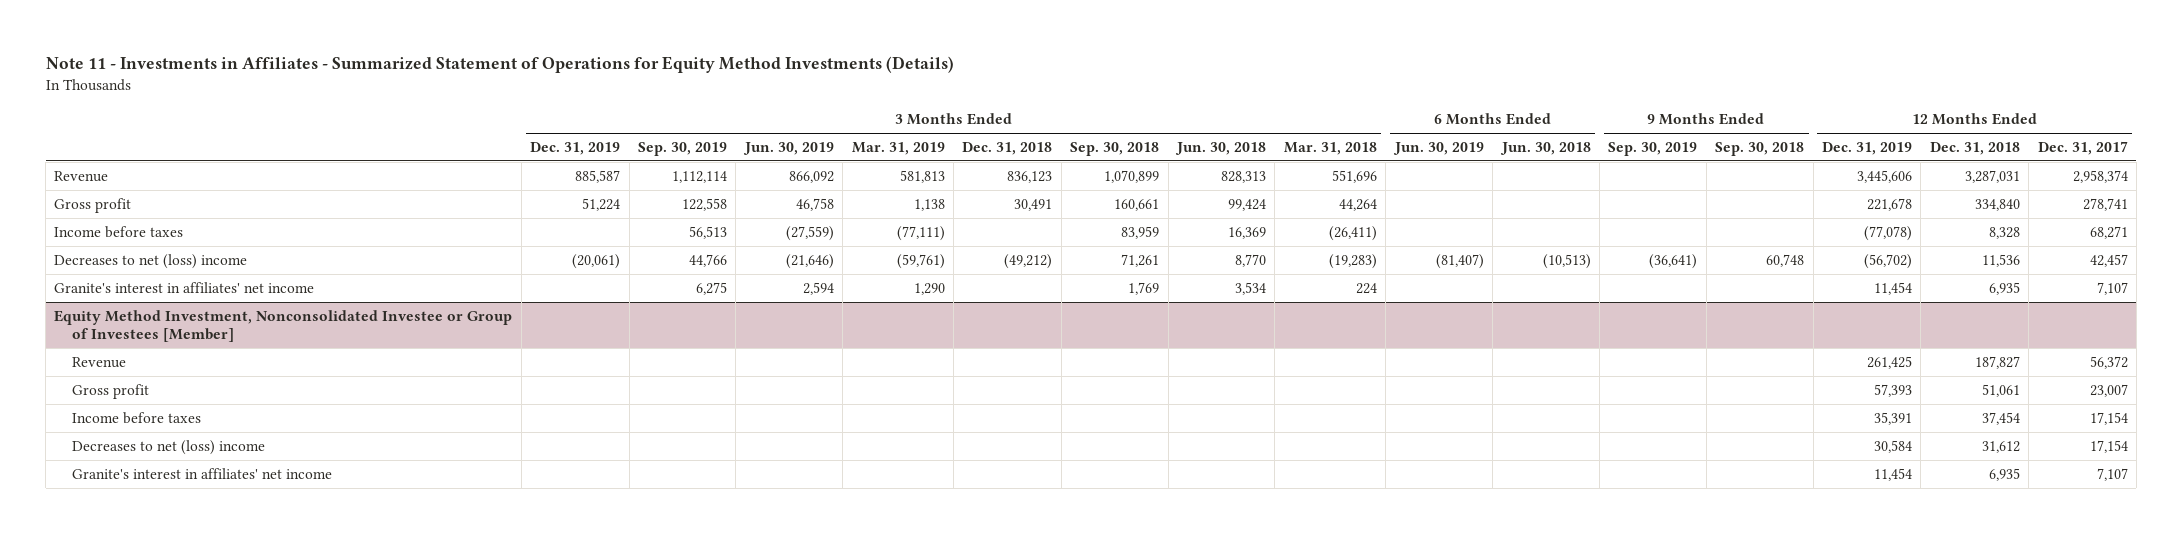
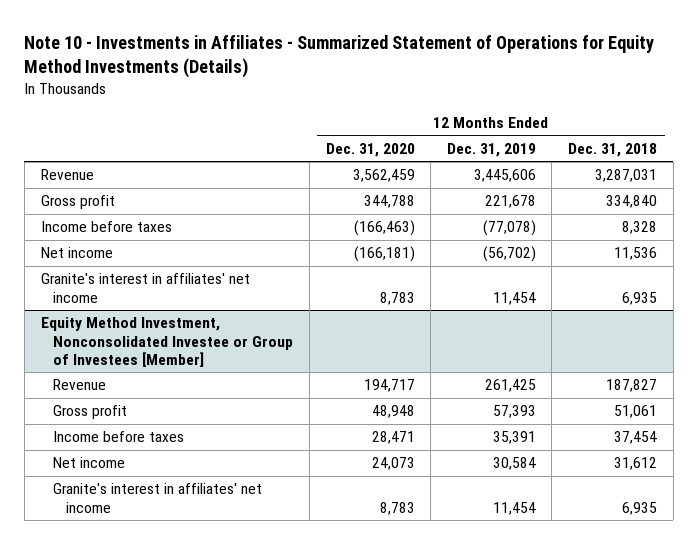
- Note 11 - Investments in Affiliates - Summarized Statement of Operations for Equity Method Investments (Details)
+ Note 10 - Investments in Affiliates - Summarized Statement of Operations for Equity Method Investments (Details)
- | 3 Months Ended Dec. 31, 2019 | 3 Months Ended Sep. 30, 2019 | 3 Months Ended Jun. 30, 2019 | 3 Months Ended Mar. 31, 2019 | 3 Months Ended Dec. 31, 2018 | 3 Months Ended Sep. 30, 2018 | 3 Months Ended Jun. 30, 2018 | 3 Months Ended Mar. 31, 2018 | 6 Months Ended Jun. 30, 2019 | 6 Months Ended Jun. 30, 2018 | 9 Months Ended Sep. 30, 2019 | 9 Months Ended Sep. 30, 2018 | 12 Months Ended Dec. 31, 2019 | 12 Months Ended Dec. 31, 2018 | 12 Months Ended Dec. 31, 2017
+ | 12 Months Ended Dec. 31, 2020 | 12 Months Ended Dec. 31, 2019 | 12 Months Ended Dec. 31, 2018
- Decreases to net (loss) income | (20,061) | 44,766 | (21,646) | (59,761) | (49,212) | 71,261 | 8,770 | (19,283) | (81,407) | (10,513) | (36,641) | 60,748 | (56,702) | 11,536 | 42,457
+ Net income | (166,181) | (56,702) | 11,536
@ Equity Method Investment, Nonconsolidated Investee or Group of Investees [Member]
- Decreases to net (loss) income | | | | | | | | | | | | | 30,584 | 31,612 | 17,154
+ Net income | 24,073 | 30,584 | 31,612

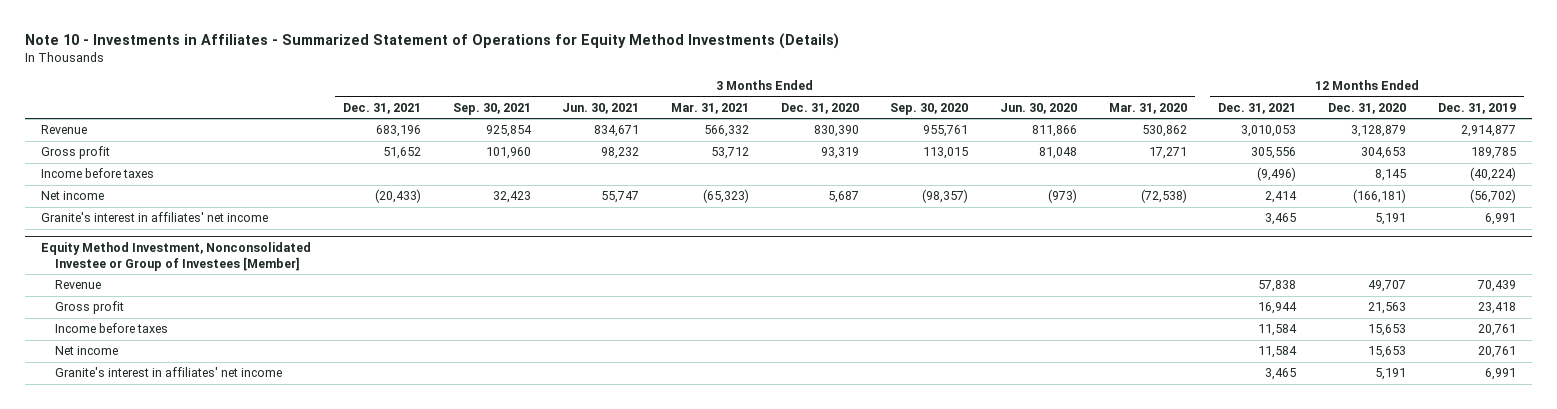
- | 12 Months Ended Dec. 31, 2020 | 12 Months Ended Dec. 31, 2019 | 12 Months Ended Dec. 31, 2018
+ | 3 Months Ended Dec. 31, 2021 | 3 Months Ended Sep. 30, 2021 | 3 Months Ended Jun. 30, 2021 | 3 Months Ended Mar. 31, 2021 | 3 Months Ended Dec. 31, 2020 | 3 Months Ended Sep. 30, 2020 | 3 Months Ended Jun. 30, 2020 | 3 Months Ended Mar. 31, 2020 | 12 Months Ended Dec. 31, 2021 | 12 Months Ended Dec. 31, 2020 | 12 Months Ended Dec. 31, 2019
- Revenue | 3,562,459 | 3,445,606 | 3,287,031
- Gross profit | 344,788 | 221,678 | 334,840
- Income before taxes | (166,463) | (77,078) | 8,328
+ Revenue | 683,196 | 925,854 | 834,671 | 566,332 | 830,390 | 955,761 | 811,866 | 530,862 | 3,010,053 | 3,128,879 | 2,914,877
+ Gross profit | 51,652 | 101,960 | 98,232 | 53,712 | 93,319 | 113,015 | 81,048 | 17,271 | 305,556 | 304,653 | 189,785
+ Income before taxes | | | | | | | | | (9,496) | 8,145 | (40,224)
- Granite's interest in affiliates' net income | 8,783 | 11,454 | 6,935
+ Granite's interest in affiliates' net income | | | | | | | | | 3,465 | 5,191 | 6,991
@ Equity Method Investment, Nonconsolidated Investee or Group of Investees [Member]
- Revenue | 194,717 | 261,425 | 187,827
- Gross profit | 48,948 | 57,393 | 51,061
- Income before taxes | 28,471 | 35,391 | 37,454
- Net income | 24,073 | 30,584 | 31,612
- Granite's interest in affiliates' net income | 8,783 | 11,454 | 6,935
+ Revenue | | | | | | | | | 57,838 | 49,707 | 70,439
+ Gross profit | | | | | | | | | 16,944 | 21,563 | 23,418
+ Income before taxes | | | | | | | | | 11,584 | 15,653 | 20,761
+ Net income | | | | | | | | | 11,584 | 15,653 | 20,761
+ Granite's interest in affiliates' net income | | | | | | | | | 3,465 | 5,191 | 6,991

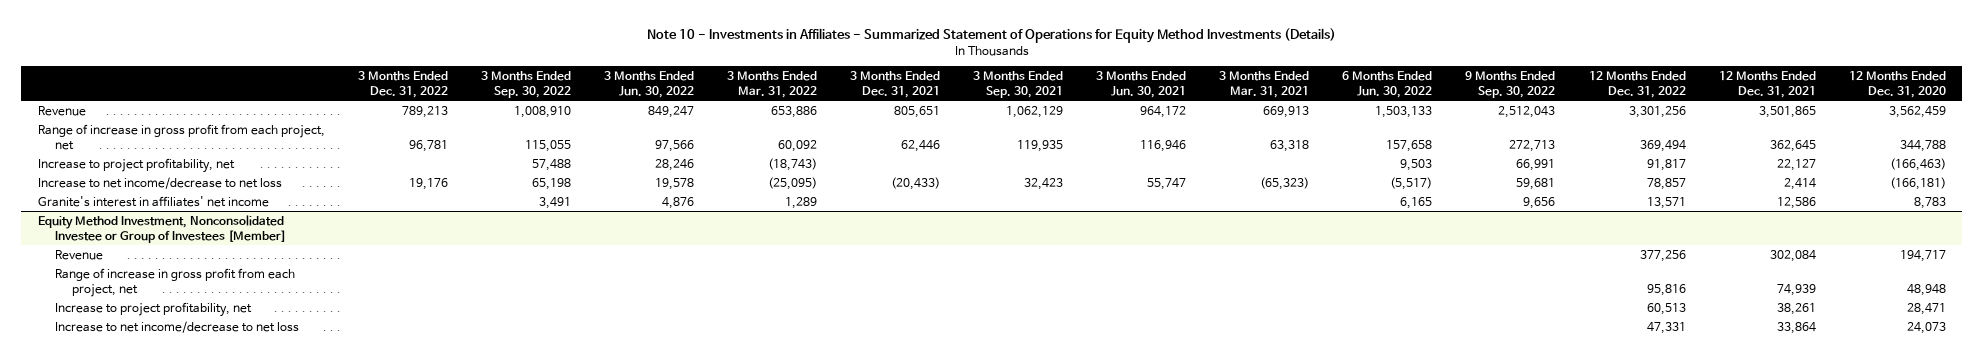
- | 3 Months Ended Dec. 31, 2021 | 3 Months Ended Sep. 30, 2021 | 3 Months Ended Jun. 30, 2021 | 3 Months Ended Mar. 31, 2021 | 3 Months Ended Dec. 31, 2020 | 3 Months Ended Sep. 30, 2020 | 3 Months Ended Jun. 30, 2020 | 3 Months Ended Mar. 31, 2020 | 12 Months Ended Dec. 31, 2021 | 12 Months Ended Dec. 31, 2020 | 12 Months Ended Dec. 31, 2019
+ | 3 Months Ended Dec. 31, 2022 | 3 Months Ended Sep. 30, 2022 | 3 Months Ended Jun. 30, 2022 | 3 Months Ended Mar. 31, 2022 | 3 Months Ended Dec. 31, 2021 | 3 Months Ended Sep. 30, 2021 | 3 Months Ended Jun. 30, 2021 | 3 Months Ended Mar. 31, 2021 | 6 Months Ended Jun. 30, 2022 | 9 Months Ended Sep. 30, 2022 | 12 Months Ended Dec. 31, 2022 | 12 Months Ended Dec. 31, 2021 | 12 Months Ended Dec. 31, 2020
- Revenue | 683,196 | 925,854 | 834,671 | 566,332 | 830,390 | 955,761 | 811,866 | 530,862 | 3,010,053 | 3,128,879 | 2,914,877
- Gross profit | 51,652 | 101,960 | 98,232 | 53,712 | 93,319 | 113,015 | 81,048 | 17,271 | 305,556 | 304,653 | 189,785
- Income before taxes | | | | | | | | | (9,496) | 8,145 | (40,224)
- Net income | (20,433) | 32,423 | 55,747 | (65,323) | 5,687 | (98,357) | (973) | (72,538) | 2,414 | (166,181) | (56,702)
- Granite's interest in affiliates' net income | | | | | | | | | 3,465 | 5,191 | 6,991
+ Revenue | 789,213 | 1,008,910 | 849,247 | 653,886 | 805,651 | 1,062,129 | 964,172 | 669,913 | 1,503,133 | 2,512,043 | 3,301,256 | 3,501,865 | 3,562,459
+ Range of increase in gross profit from each project, net | 96,781 | 115,055 | 97,566 | 60,092 | 62,446 | 119,935 | 116,946 | 63,318 | 157,658 | 272,713 | 369,494 | 362,645 | 344,788
+ Increase to project profitability, net | | 57,488 | 28,246 | (18,743) | | | | | 9,503 | 66,991 | 91,817 | 22,127 | (166,463)
+ Increase to net income/decrease to net loss | 19,176 | 65,198 | 19,578 | (25,095) | (20,433) | 32,423 | 55,747 | (65,323) | (5,517) | 59,681 | 78,857 | 2,414 | (166,181)
+ Granite's interest in affiliates' net income | | 3,491 | 4,876 | 1,289 | | | | | 6,165 | 9,656 | 13,571 | 12,586 | 8,783
@ Equity Method Investment, Nonconsolidated Investee or Group of Investees [Member]
- Revenue | | | | | | | | | 57,838 | 49,707 | 70,439
- Gross profit | | | | | | | | | 16,944 | 21,563 | 23,418
- Income before taxes | | | | | | | | | 11,584 | 15,653 | 20,761
- Net income | | | | | | | | | 11,584 | 15,653 | 20,761
- Granite's interest in affiliates' net income | | | | | | | | | 3,465 | 5,191 | 6,991
+ Revenue | | | | | | | | | | | 377,256 | 302,084 | 194,717
+ Range of increase in gross profit from each project, net | | | | | | | | | | | 95,816 | 74,939 | 48,948
+ Increase to project profitability, net | | | | | | | | | | | 60,513 | 38,261 | 28,471
+ Increase to net income/decrease to net loss | | | | | | | | | | | 47,331 | 33,864 | 24,073

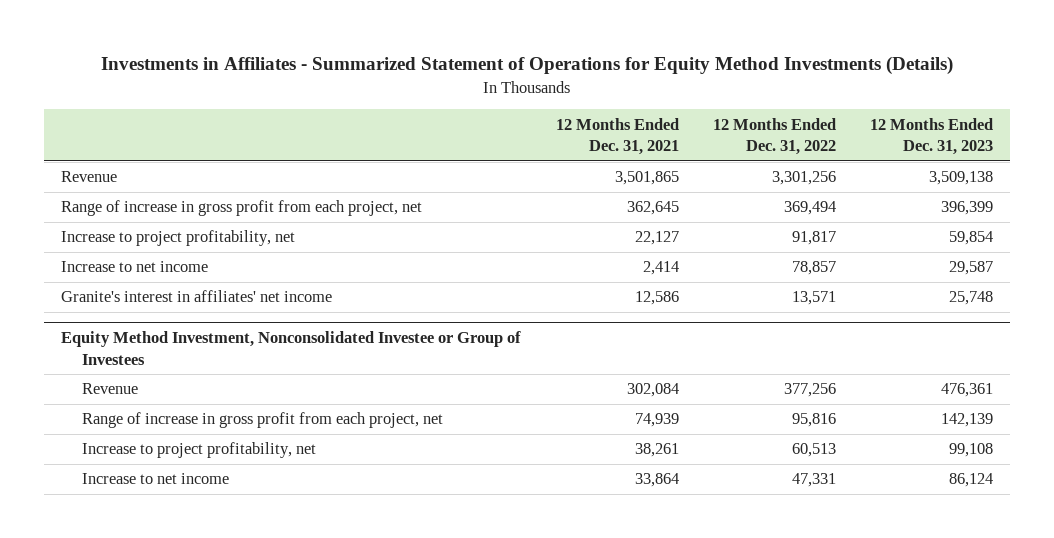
- Note 10 - Investments in Affiliates - Summarized Statement of Operations for Equity Method Investments (Details)
+ Investments in Affiliates - Summarized Statement of Operations for Equity Method Investments (Details)
- | 3 Months Ended Dec. 31, 2022 | 3 Months Ended Sep. 30, 2022 | 3 Months Ended Jun. 30, 2022 | 3 Months Ended Mar. 31, 2022 | 3 Months Ended Dec. 31, 2021 | 3 Months Ended Sep. 30, 2021 | 3 Months Ended Jun. 30, 2021 | 3 Months Ended Mar. 31, 2021 | 6 Months Ended Jun. 30, 2022 | 9 Months Ended Sep. 30, 2022 | 12 Months Ended Dec. 31, 2022 | 12 Months Ended Dec. 31, 2021 | 12 Months Ended Dec. 31, 2020
+ | 12 Months Ended Dec. 31, 2021 | 12 Months Ended Dec. 31, 2022 | 12 Months Ended Dec. 31, 2023
- Increase to net income/decrease to net loss | 19,176 | 65,198 | 19,578 | (25,095) | (20,433) | 32,423 | 55,747 | (65,323) | (5,517) | 59,681 | 78,857 | 2,414 | (166,181)
+ Increase to net income | 2,414 | 78,857 | 29,587
- Equity Method Investment, Nonconsolidated Investee or Group of Investees [Member]
+ Equity Method Investment, Nonconsolidated Investee or Group of Investees
- Increase to net income/decrease to net loss | | | | | | | | | | | 47,331 | 33,864 | 24,073
+ Increase to net income | 33,864 | 47,331 | 86,124

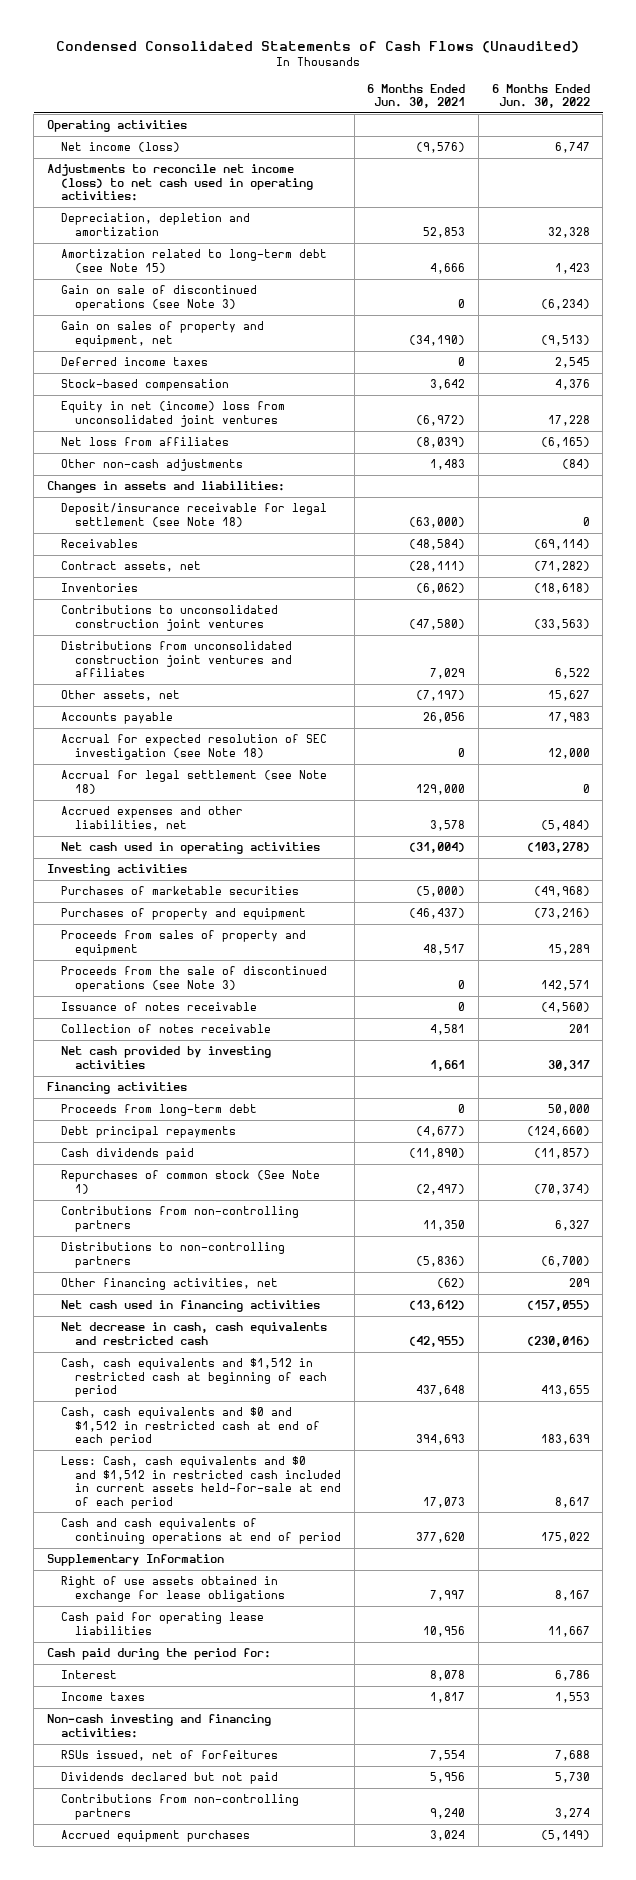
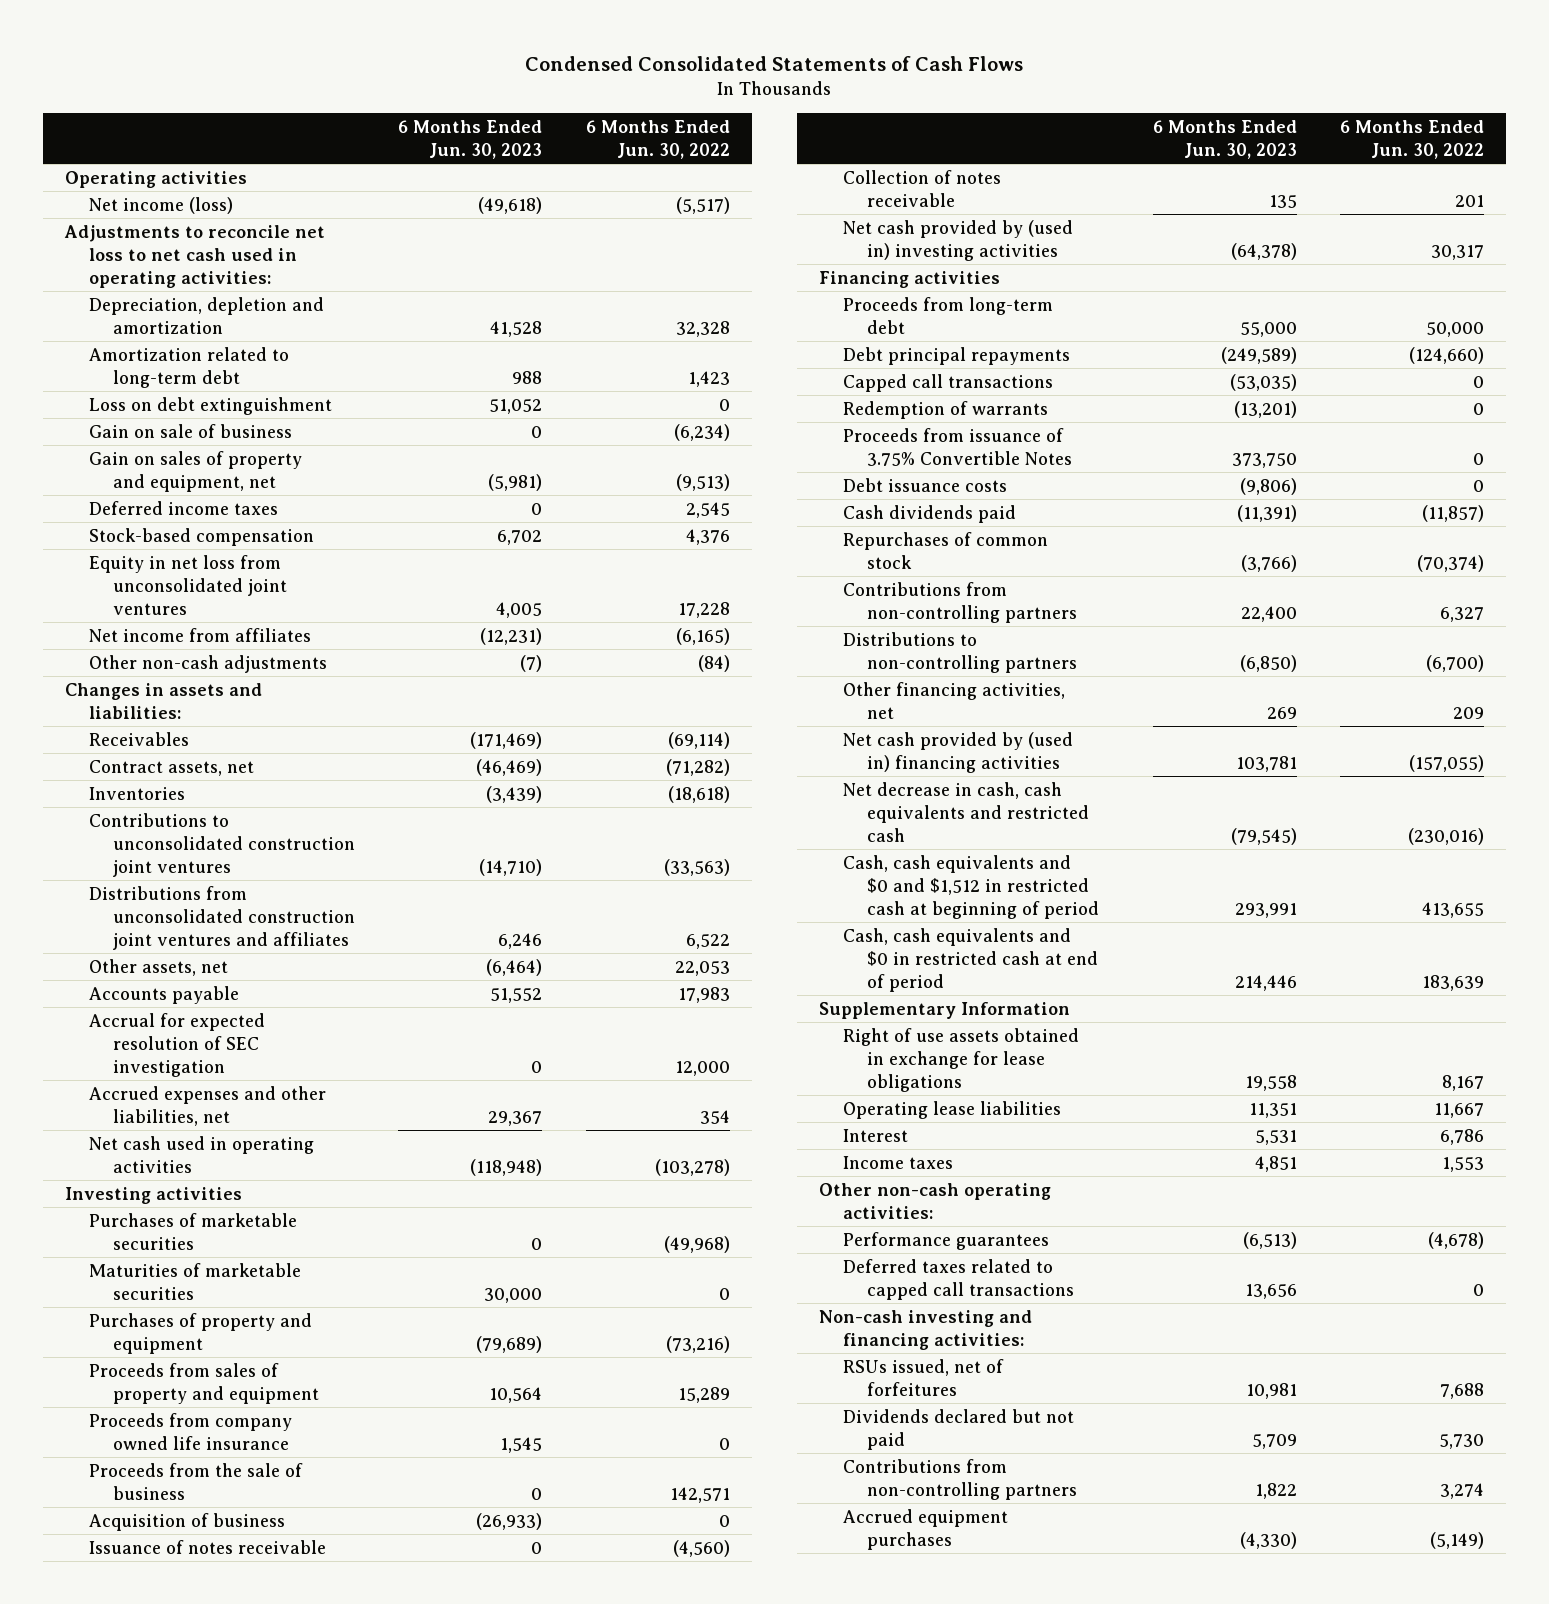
- Condensed Consolidated Statements of Cash Flows (Unaudited)
+ Condensed Consolidated Statements of Cash Flows
- | 6 Months Ended Jun. 30, 2021 | 6 Months Ended Jun. 30, 2022
+ | 6 Months Ended Jun. 30, 2023 | 6 Months Ended Jun. 30, 2022
- Net income (loss) | (9,576) | 6,747
- Adjustments to reconcile net income (loss) to net cash used in operating activities:
+ Net income (loss) | (49,618) | (5,517)
+ Adjustments to reconcile net loss to net cash used in operating activities:
- Amortization related to long-term debt (see Note 15) | 4,666 | 1,423
- Gain on sale of discontinued operations (see Note 3) | 0 | (6,234)
+ Amortization related to long-term debt | 988 | 1,423
+ Loss on debt extinguishment | 51,052 | 0
+ Gain on sale of business | 0 | (6,234)
- Equity in net (income) loss from unconsolidated joint ventures | (6,972) | 17,228
- Net loss from affiliates | (8,039) | (6,165)
+ Equity in net loss from unconsolidated joint ventures | 4,005 | 17,228
+ Net income from affiliates | (12,231) | (6,165)
- Deposit/insurance receivable for legal settlement (see Note 18) | (63,000) | 0
- Other assets, net | (7,197) | 15,627
+ Other assets, net | (6,464) | 22,053
- Accrual for expected resolution of SEC investigation (see Note 18) | 0 | 12,000
- Accrual for legal settlement (see Note 18) | 129,000 | 0
- Accrued expenses and other liabilities, net | 3,578 | (5,484)
+ Accrual for expected resolution of SEC investigation | 0 | 12,000
+ Accrued expenses and other liabilities, net | 29,367 | 354
+ Maturities of marketable securities | 30,000 | 0
- Proceeds from the sale of discontinued operations (see Note 3) | 0 | 142,571
+ Proceeds from company owned life insurance | 1,545 | 0
+ Proceeds from the sale of business | 0 | 142,571
+ Acquisition of business | (26,933) | 0
- Net cash provided by investing activities | 1,661 | 30,317
+ Net cash provided by (used in) investing activities | (64,378) | 30,317
+ Capped call transactions | (53,035) | 0
+ Redemption of warrants | (13,201) | 0
+ Proceeds from issuance of 3.75% Convertible Notes | 373,750 | 0
+ Debt issuance costs | (9,806) | 0
- Repurchases of common stock (See Note 1) | (2,497) | (70,374)
+ Repurchases of common stock | (3,766) | (70,374)
- Net cash used in financing activities | (13,612) | (157,055)
+ Net cash provided by (used in) financing activities | 103,781 | (157,055)
- Cash, cash equivalents and $1,512 in restricted cash at beginning of each period | 437,648 | 413,655
- Cash, cash equivalents and $0 and $1,512 in restricted cash at end of each period | 394,693 | 183,639
- Less: Cash, cash equivalents and $0 and $1,512 in restricted cash included in current assets held-for-sale at end of each period | 17,073 | 8,617
- Cash and cash equivalents of continuing operations at end of period | 377,620 | 175,022
+ Cash, cash equivalents and $0 and $1,512 in restricted cash at beginning of period | 293,991 | 413,655
+ Cash, cash equivalents and $0 in restricted cash at end of period | 214,446 | 183,639
- Cash paid for operating lease liabilities | 10,956 | 11,667
- Cash paid during the period for:
+ Operating lease liabilities | 11,351 | 11,667
+ Other non-cash operating activities:
+ Performance guarantees | (6,513) | (4,678)
+ Deferred taxes related to capped call transactions | 13,656 | 0

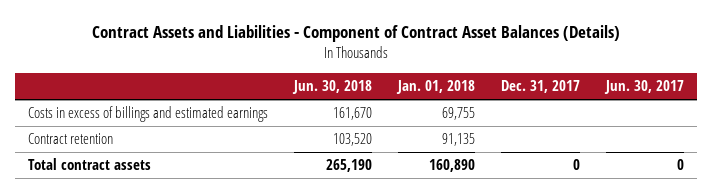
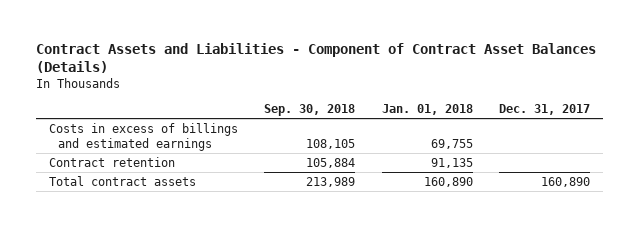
- | Jun. 30, 2018 | Jan. 01, 2018 | Dec. 31, 2017 | Jun. 30, 2017
+ | Sep. 30, 2018 | Jan. 01, 2018 | Dec. 31, 2017
- Total contract assets | 265,190 | 160,890 | 0 | 0
+ Total contract assets | 213,989 | 160,890 | 160,890

